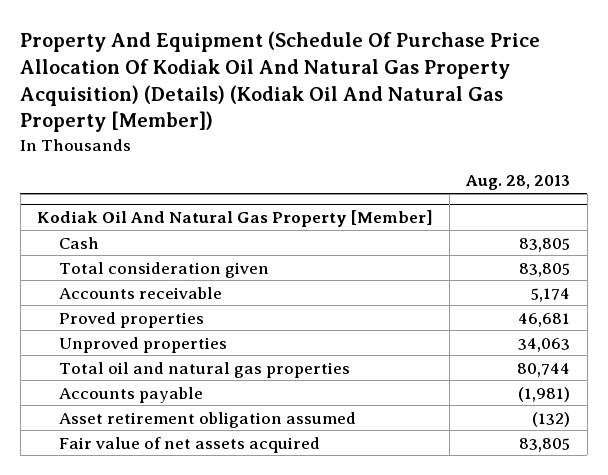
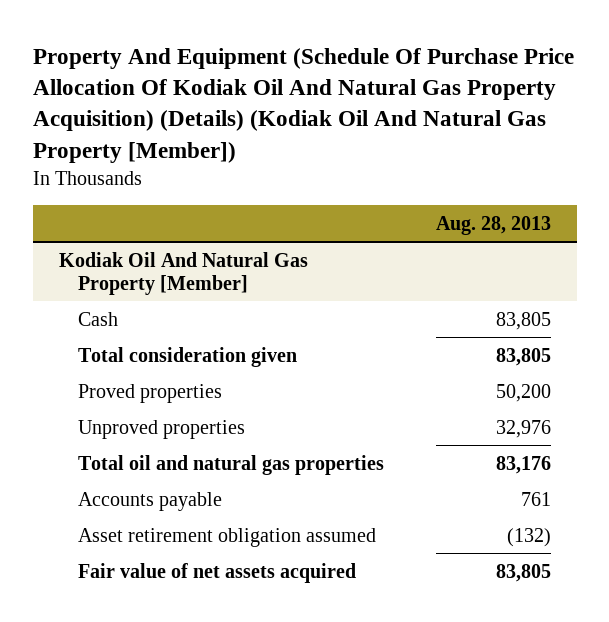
@ Kodiak Oil And Natural Gas Property [Member]
- Accounts receivable | 5,174
- Proved properties | 46,681
- Unproved properties | 34,063
- Total oil and natural gas properties | 80,744
- Accounts payable | (1,981)
+ Proved properties | 50,200
+ Unproved properties | 32,976
+ Total oil and natural gas properties | 83,176
+ Accounts payable | 761

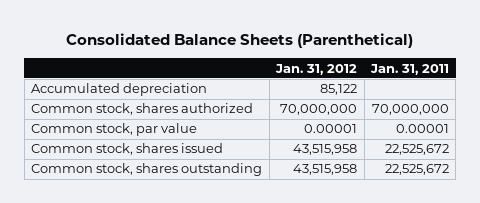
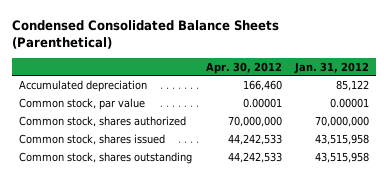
- Consolidated Balance Sheets (Parenthetical)
+ Condensed Consolidated Balance Sheets (Parenthetical)
- | Jan. 31, 2012 | Jan. 31, 2011
+ | Apr. 30, 2012 | Jan. 31, 2012
moved down: Common stock, shares authorized | 70,000,000 | 70,000,000

